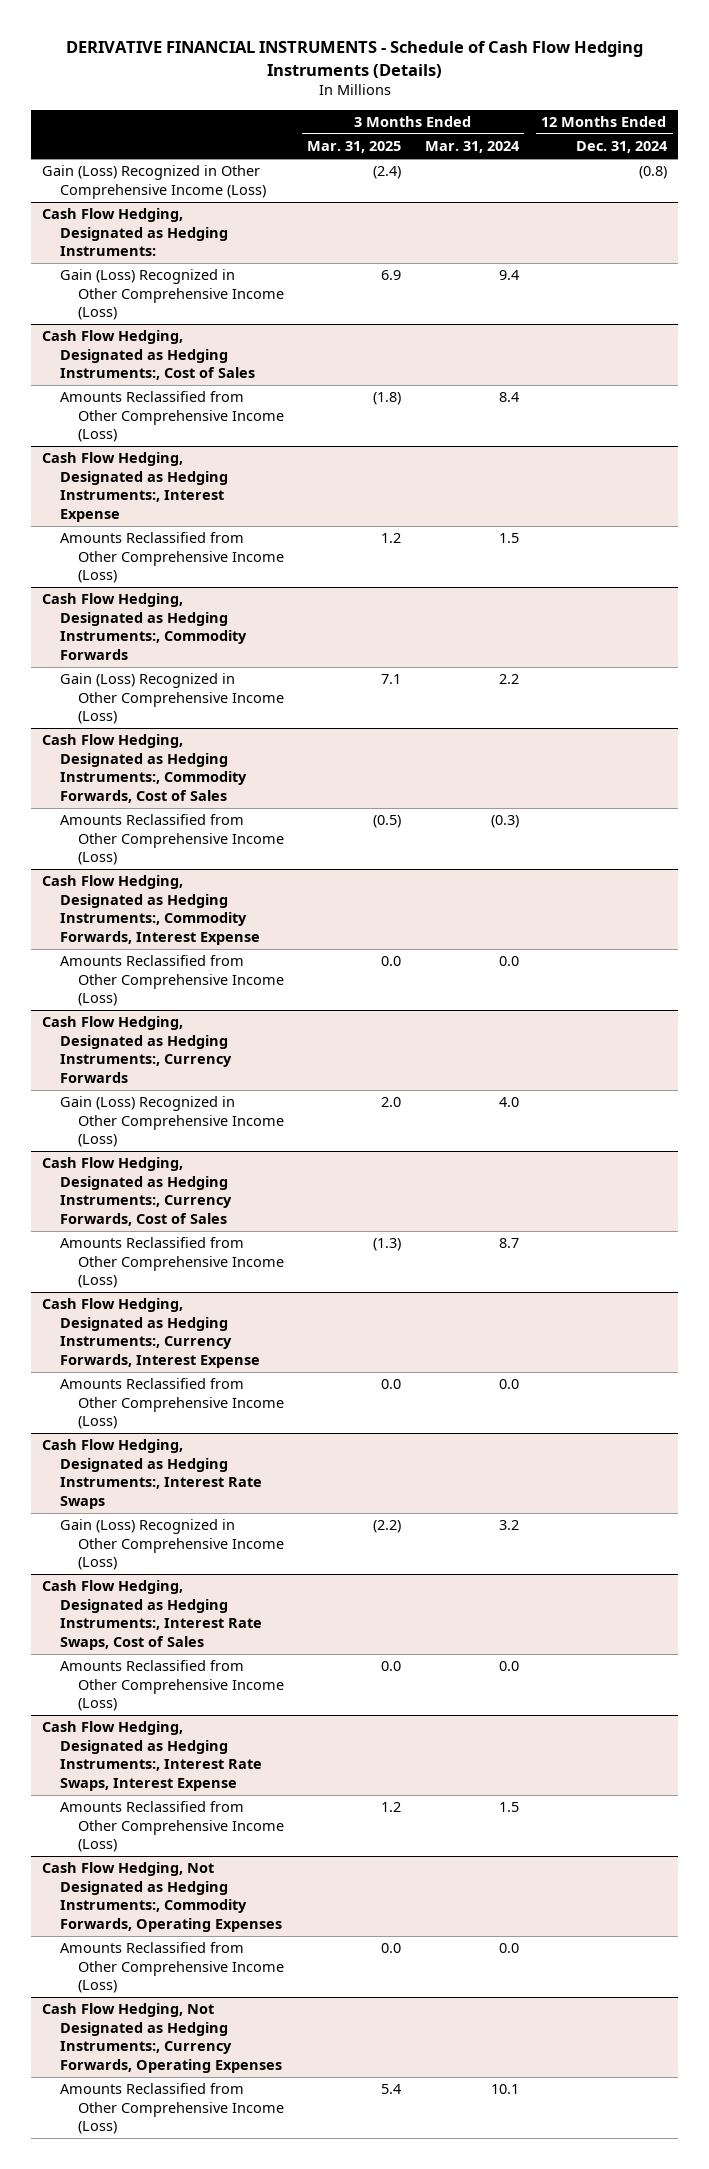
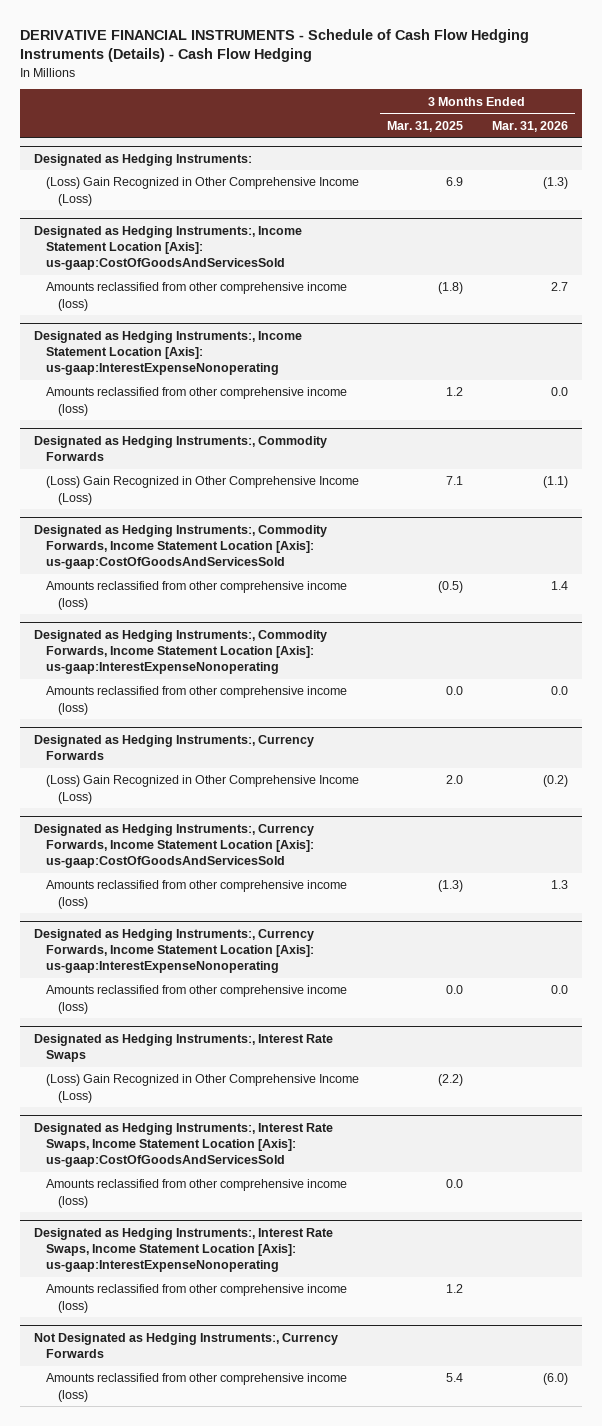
- DERIVATIVE FINANCIAL INSTRUMENTS - Schedule of Cash Flow Hedging Instruments (Details)
+ DERIVATIVE FINANCIAL INSTRUMENTS - Schedule of Cash Flow Hedging Instruments (Details) - Cash Flow Hedging
- | 3 Months Ended Mar. 31, 2025 | 3 Months Ended Mar. 31, 2024 | 12 Months Ended Dec. 31, 2024
+ | 3 Months Ended Mar. 31, 2025 | 3 Months Ended Mar. 31, 2026
- Gain (Loss) Recognized in Other Comprehensive Income (Loss) | (2.4) | | (0.8)
- Cash Flow Hedging, Designated as Hedging Instruments:
- Gain (Loss) Recognized in Other Comprehensive Income (Loss) | 6.9 | 9.4 |
- Cash Flow Hedging, Designated as Hedging Instruments:, Cost of Sales
- Amounts Reclassified from Other Comprehensive Income (Loss) | (1.8) | 8.4 |
- Cash Flow Hedging, Designated as Hedging Instruments:, Interest Expense
- Amounts Reclassified from Other Comprehensive Income (Loss) | 1.2 | 1.5 |
- Cash Flow Hedging, Designated as Hedging Instruments:, Commodity Forwards
- Gain (Loss) Recognized in Other Comprehensive Income (Loss) | 7.1 | 2.2 |
- Cash Flow Hedging, Designated as Hedging Instruments:, Commodity Forwards, Cost of Sales
- Amounts Reclassified from Other Comprehensive Income (Loss) | (0.5) | (0.3) |
- Cash Flow Hedging, Designated as Hedging Instruments:, Commodity Forwards, Interest Expense
- Amounts Reclassified from Other Comprehensive Income (Loss) | 0.0 | 0.0 |
- Cash Flow Hedging, Designated as Hedging Instruments:, Currency Forwards
- Gain (Loss) Recognized in Other Comprehensive Income (Loss) | 2.0 | 4.0 |
- Cash Flow Hedging, Designated as Hedging Instruments:, Currency Forwards, Cost of Sales
- Amounts Reclassified from Other Comprehensive Income (Loss) | (1.3) | 8.7 |
- Cash Flow Hedging, Designated as Hedging Instruments:, Currency Forwards, Interest Expense
- Amounts Reclassified from Other Comprehensive Income (Loss) | 0.0 | 0.0 |
- Cash Flow Hedging, Designated as Hedging Instruments:, Interest Rate Swaps
- Gain (Loss) Recognized in Other Comprehensive Income (Loss) | (2.2) | 3.2 |
- Cash Flow Hedging, Designated as Hedging Instruments:, Interest Rate Swaps, Cost of Sales
- Amounts Reclassified from Other Comprehensive Income (Loss) | 0.0 | 0.0 |
- Cash Flow Hedging, Designated as Hedging Instruments:, Interest Rate Swaps, Interest Expense
- Amounts Reclassified from Other Comprehensive Income (Loss) | 1.2 | 1.5 |
- Cash Flow Hedging, Not Designated as Hedging Instruments:, Commodity Forwards, Operating Expenses
- Amounts Reclassified from Other Comprehensive Income (Loss) | 0.0 | 0.0 |
- Cash Flow Hedging, Not Designated as Hedging Instruments:, Currency Forwards, Operating Expenses
- Amounts Reclassified from Other Comprehensive Income (Loss) | 5.4 | 10.1 |
+ Designated as Hedging Instruments:
+ (Loss) Gain Recognized in Other Comprehensive Income (Loss) | 6.9 | (1.3)
+ Designated as Hedging Instruments:, Income Statement Location [Axis]: us-gaap:CostOfGoodsAndServicesSold
+ Amounts reclassified from other comprehensive income (loss) | (1.8) | 2.7
+ Designated as Hedging Instruments:, Income Statement Location [Axis]: us-gaap:InterestExpenseNonoperating
+ Amounts reclassified from other comprehensive income (loss) | 1.2 | 0.0
+ Designated as Hedging Instruments:, Commodity Forwards
+ (Loss) Gain Recognized in Other Comprehensive Income (Loss) | 7.1 | (1.1)
+ Designated as Hedging Instruments:, Commodity Forwards, Income Statement Location [Axis]: us-gaap:CostOfGoodsAndServicesSold
+ Amounts reclassified from other comprehensive income (loss) | (0.5) | 1.4
+ Designated as Hedging Instruments:, Commodity Forwards, Income Statement Location [Axis]: us-gaap:InterestExpenseNonoperating
+ Amounts reclassified from other comprehensive income (loss) | 0.0 | 0.0
+ Designated as Hedging Instruments:, Currency Forwards
+ (Loss) Gain Recognized in Other Comprehensive Income (Loss) | 2.0 | (0.2)
+ Designated as Hedging Instruments:, Currency Forwards, Income Statement Location [Axis]: us-gaap:CostOfGoodsAndServicesSold
+ Amounts reclassified from other comprehensive income (loss) | (1.3) | 1.3
+ Designated as Hedging Instruments:, Currency Forwards, Income Statement Location [Axis]: us-gaap:InterestExpenseNonoperating
+ Amounts reclassified from other comprehensive income (loss) | 0.0 | 0.0
+ Designated as Hedging Instruments:, Interest Rate Swaps
+ (Loss) Gain Recognized in Other Comprehensive Income (Loss) | (2.2) |
+ Designated as Hedging Instruments:, Interest Rate Swaps, Income Statement Location [Axis]: us-gaap:CostOfGoodsAndServicesSold
+ Amounts reclassified from other comprehensive income (loss) | 0.0 |
+ Designated as Hedging Instruments:, Interest Rate Swaps, Income Statement Location [Axis]: us-gaap:InterestExpenseNonoperating
+ Amounts reclassified from other comprehensive income (loss) | 1.2 |
+ Not Designated as Hedging Instruments:, Currency Forwards
+ Amounts reclassified from other comprehensive income (loss) | 5.4 | (6.0)

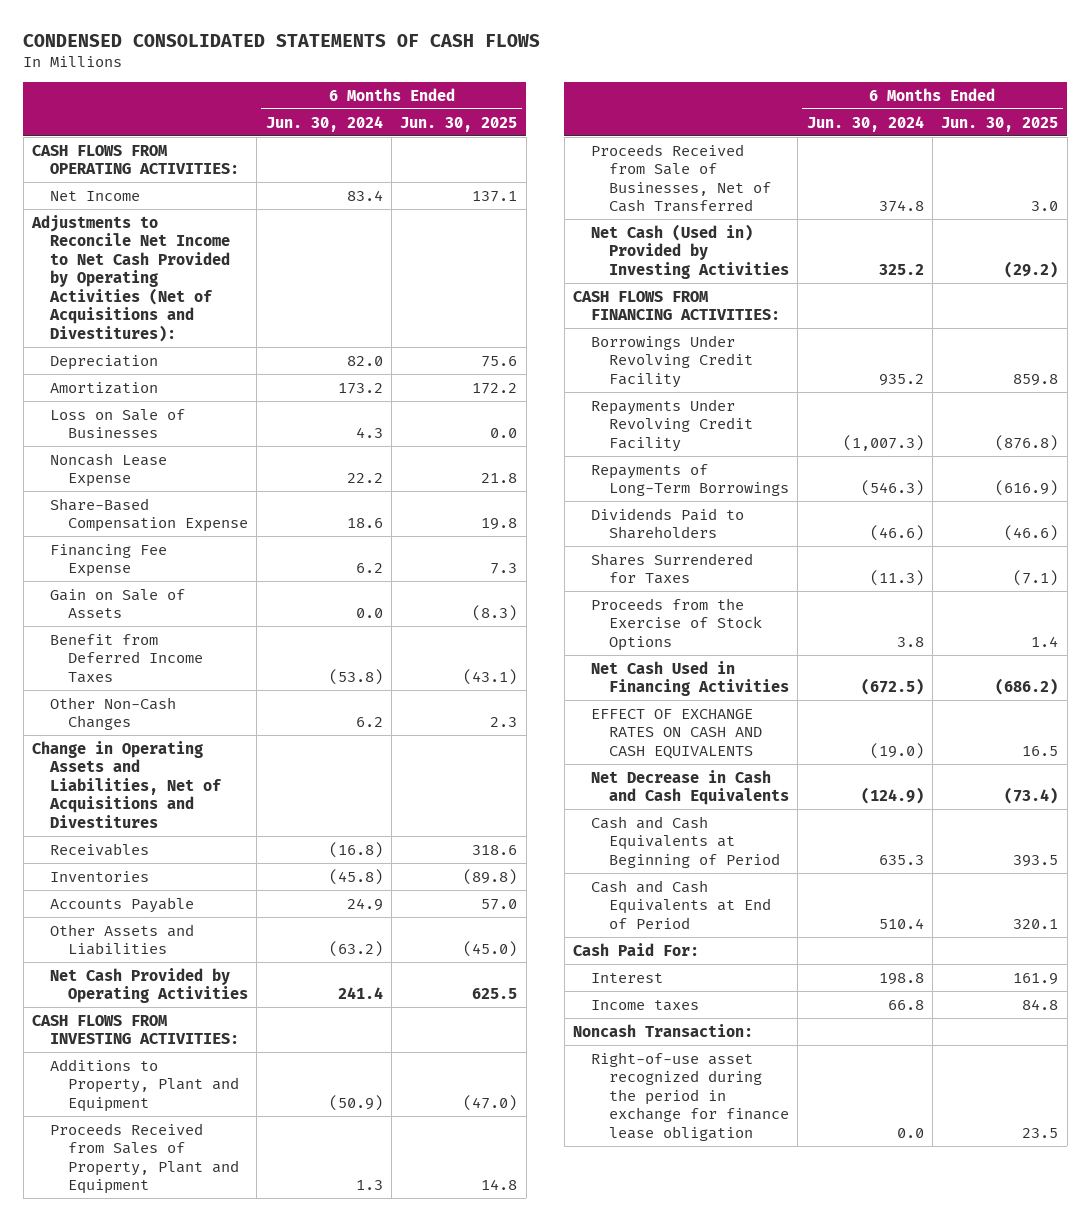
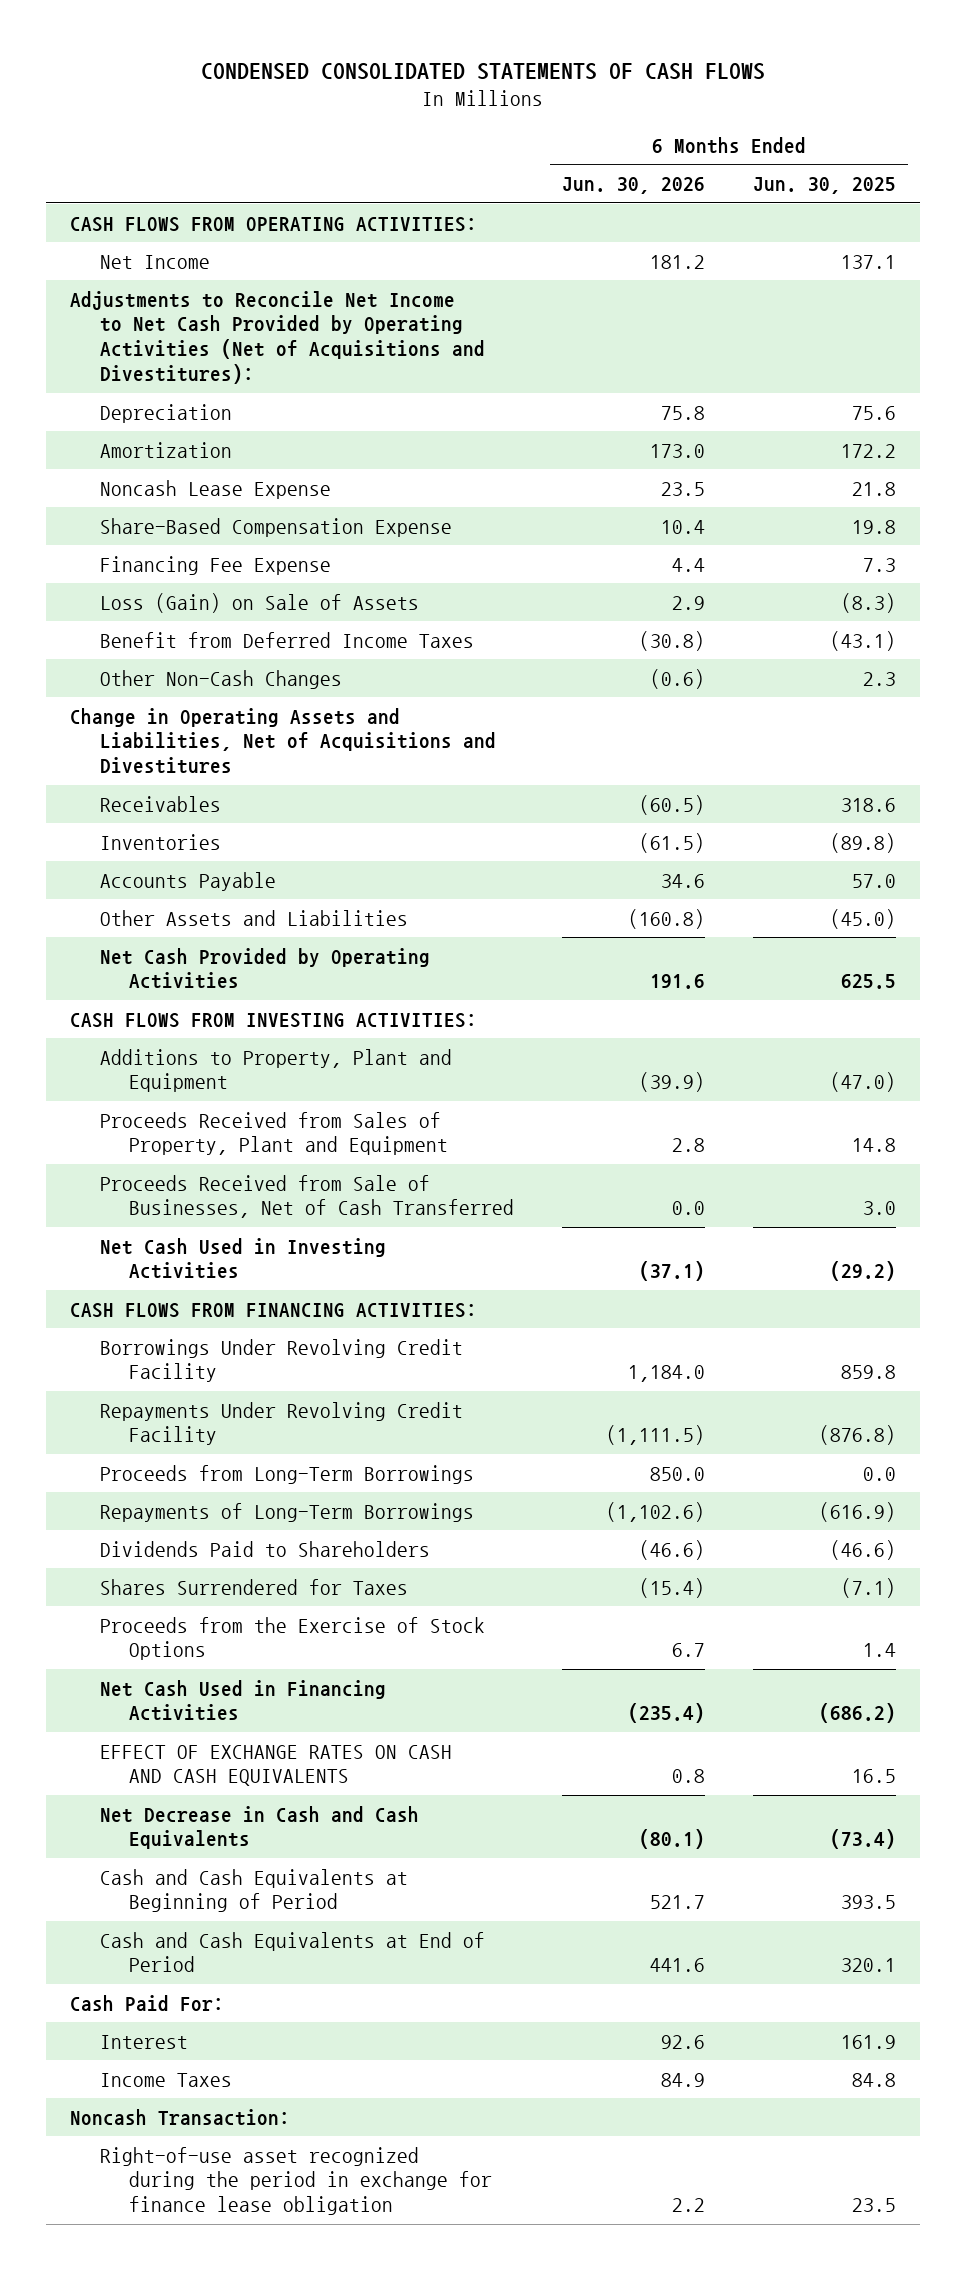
- | 6 Months Ended Jun. 30, 2024 | 6 Months Ended Jun. 30, 2025
+ | 6 Months Ended Jun. 30, 2026 | 6 Months Ended Jun. 30, 2025
- Loss on Sale of Businesses | 4.3 | 0.0
- Gain on Sale of Assets | 0.0 | (8.3)
+ Loss (Gain) on Sale of Assets | 2.9 | (8.3)
- Net Cash (Used in) Provided by Investing Activities | 325.2 | (29.2)
+ Net Cash Used in Investing Activities | (37.1) | (29.2)
+ Proceeds from Long-Term Borrowings | 850.0 | 0.0
- Income taxes | 66.8 | 84.8
+ Income Taxes | 84.9 | 84.8

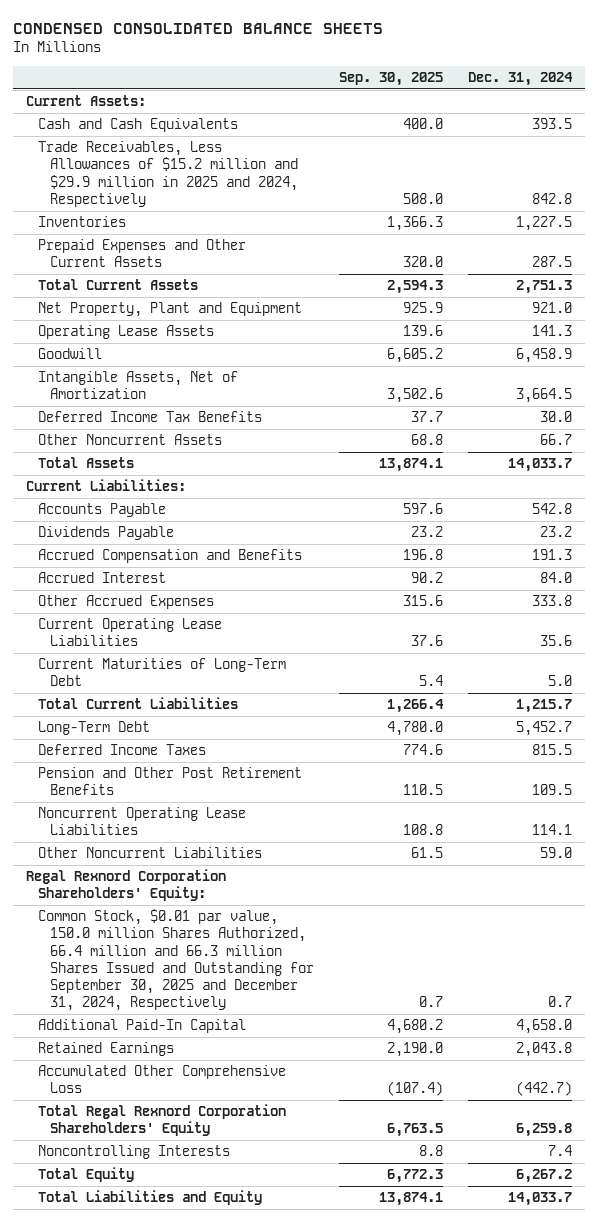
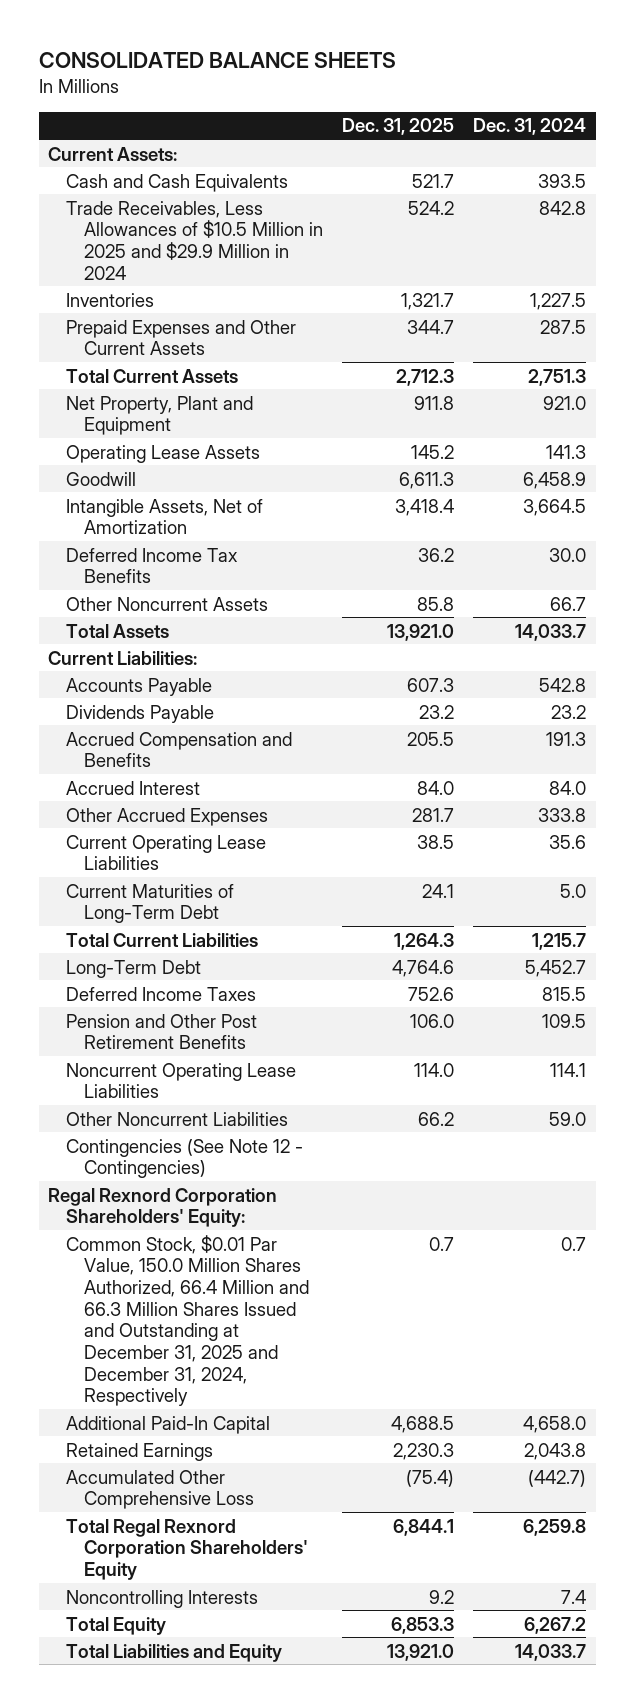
- CONDENSED CONSOLIDATED BALANCE SHEETS
+ CONSOLIDATED BALANCE SHEETS
- | Sep. 30, 2025 | Dec. 31, 2024
+ | Dec. 31, 2025 | Dec. 31, 2024
- Trade Receivables, Less Allowances of $15.2 million and $29.9 million in 2025 and 2024, Respectively | 508.0 | 842.8
+ Trade Receivables, Less Allowances of $10.5 Million in 2025 and $29.9 Million in 2024 | 524.2 | 842.8
+ Contingencies (See Note 12 - Contingencies)
- Common Stock, $0.01 par value, 150.0 million Shares Authorized, 66.4 million and 66.3 million Shares Issued and Outstanding for September 30, 2025 and December 31, 2024, Respectively | 0.7 | 0.7
+ Common Stock, $0.01 Par Value, 150.0 Million Shares Authorized, 66.4 Million and 66.3 Million Shares Issued and Outstanding at December 31, 2025 and December 31, 2024, Respectively | 0.7 | 0.7

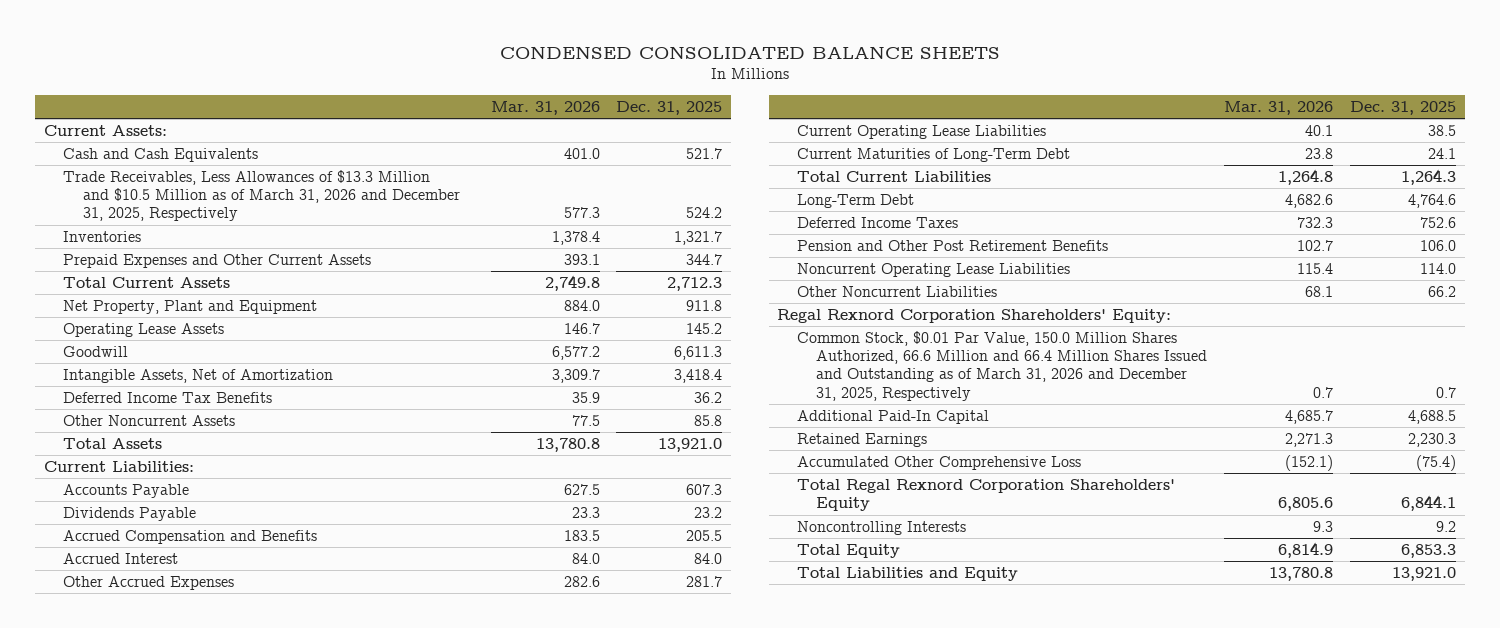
- CONSOLIDATED BALANCE SHEETS
+ CONDENSED CONSOLIDATED BALANCE SHEETS
- | Dec. 31, 2025 | Dec. 31, 2024
+ | Mar. 31, 2026 | Dec. 31, 2025
- Trade Receivables, Less Allowances of $10.5 Million in 2025 and $29.9 Million in 2024 | 524.2 | 842.8
+ Trade Receivables, Less Allowances of $13.3 Million and $10.5 Million as of March 31, 2026 and December 31, 2025, Respectively | 577.3 | 524.2
- Contingencies (See Note 12 - Contingencies)
- Common Stock, $0.01 Par Value, 150.0 Million Shares Authorized, 66.4 Million and 66.3 Million Shares Issued and Outstanding at December 31, 2025 and December 31, 2024, Respectively | 0.7 | 0.7
+ Common Stock, $0.01 Par Value, 150.0 Million Shares Authorized, 66.6 Million and 66.4 Million Shares Issued and Outstanding as of March 31, 2026 and December 31, 2025, Respectively | 0.7 | 0.7

